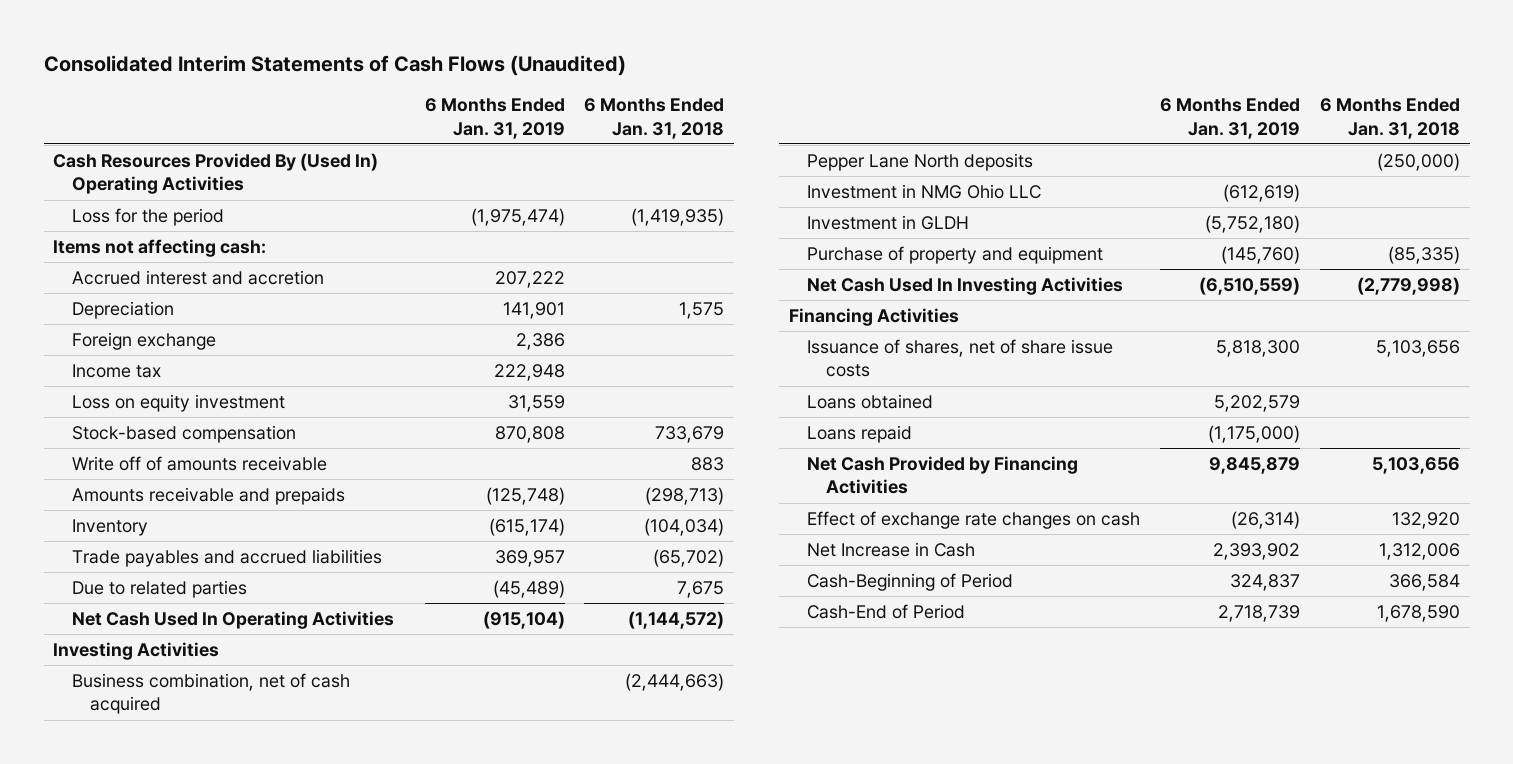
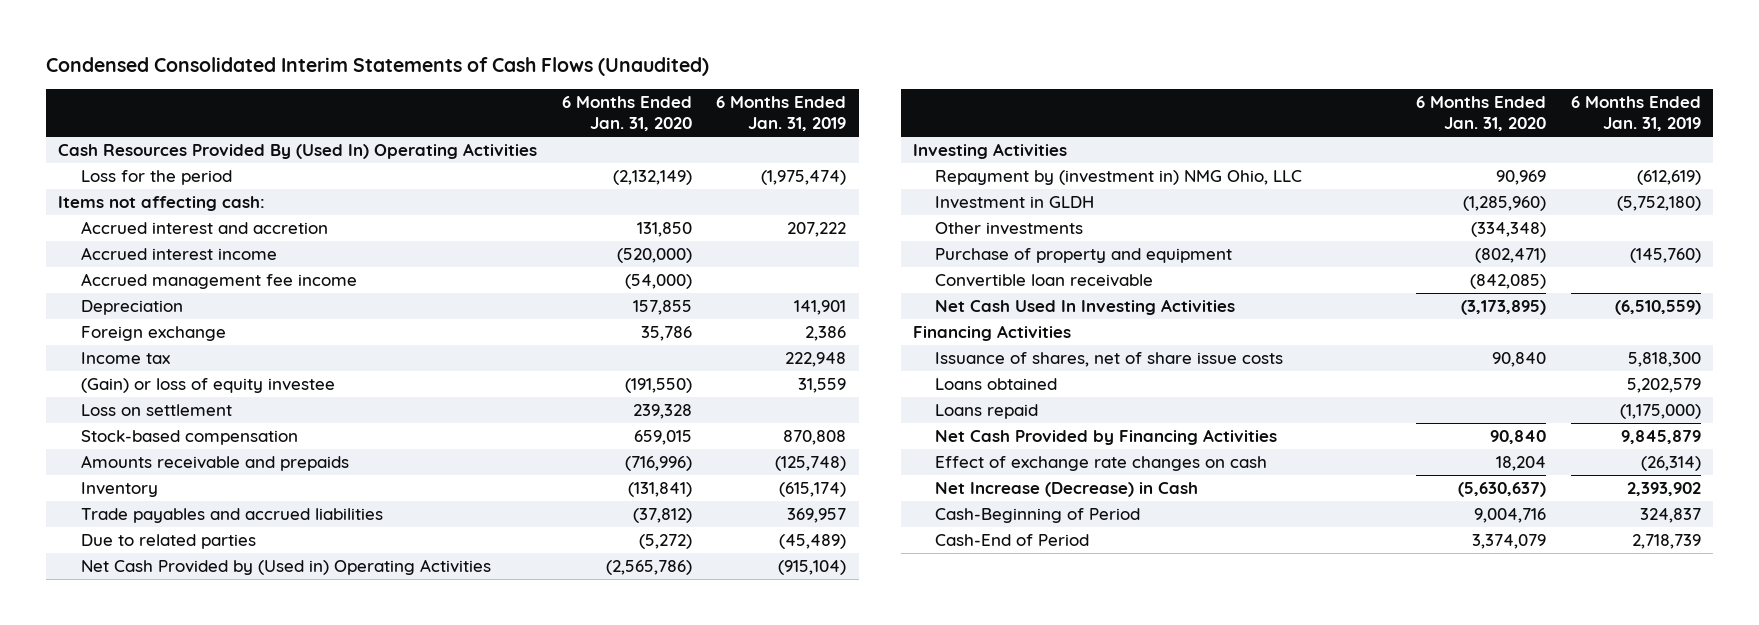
- Consolidated Interim Statements of Cash Flows (Unaudited)
+ Condensed Consolidated Interim Statements of Cash Flows (Unaudited)
- | 6 Months Ended Jan. 31, 2019 | 6 Months Ended Jan. 31, 2018
+ | 6 Months Ended Jan. 31, 2020 | 6 Months Ended Jan. 31, 2019
+ Accrued interest income | (520,000) |
+ Accrued management fee income | (54,000) |
- Loss on equity investment | 31,559 |
+ (Gain) or loss of equity investee | (191,550) | 31,559
+ Loss on settlement | 239,328 |
- Write off of amounts receivable | | 883
- Net Cash Used In Operating Activities | (915,104) | (1,144,572)
+ Net Cash Provided by (Used in) Operating Activities | (2,565,786) | (915,104)
- Business combination, net of cash acquired | | (2,444,663)
- Pepper Lane North deposits | | (250,000)
- Investment in NMG Ohio LLC | (612,619) |
+ Repayment by (investment in) NMG Ohio, LLC | 90,969 | (612,619)
+ Other investments | (334,348) |
+ Convertible loan receivable | (842,085) |
- Net Increase in Cash | 2,393,902 | 1,312,006
+ Net Increase (Decrease) in Cash | (5,630,637) | 2,393,902

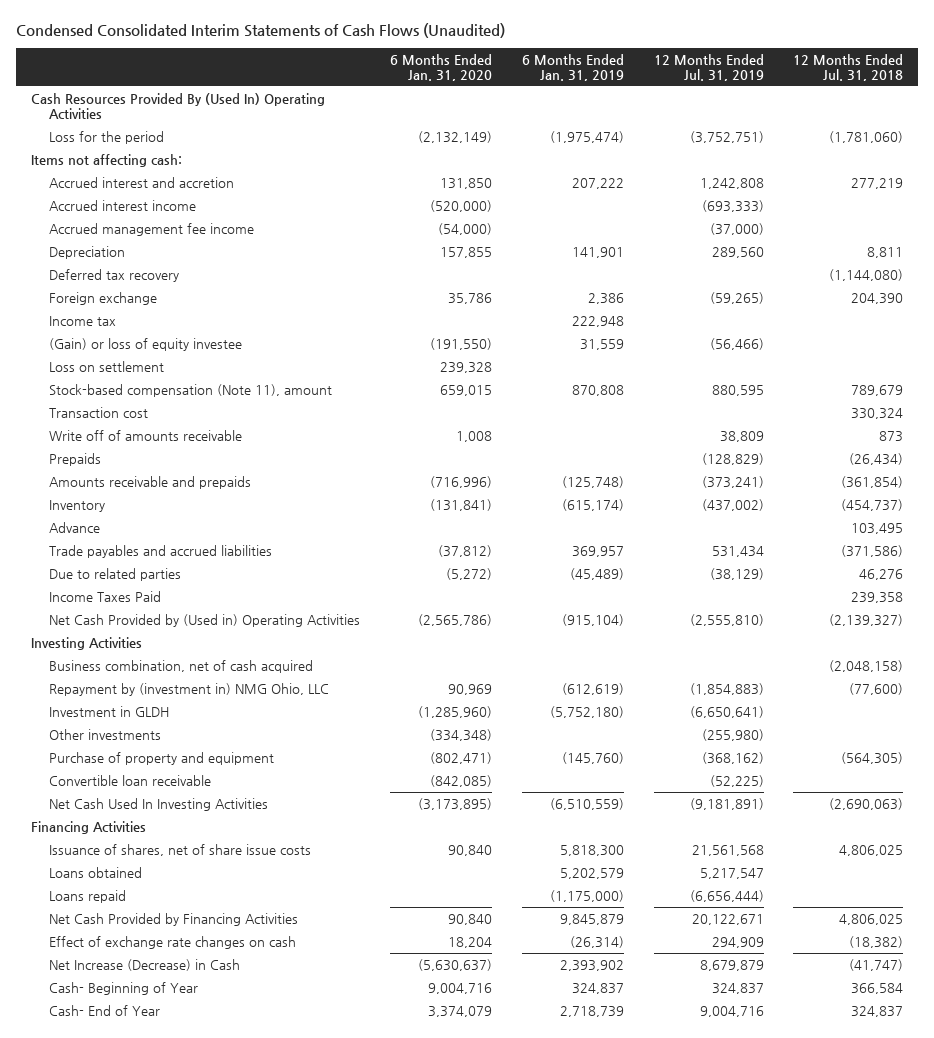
- | 6 Months Ended Jan. 31, 2020 | 6 Months Ended Jan. 31, 2019
+ | 6 Months Ended Jan. 31, 2020 | 6 Months Ended Jan. 31, 2019 | 12 Months Ended Jul. 31, 2019 | 12 Months Ended Jul. 31, 2018
+ Deferred tax recovery | | | | (1,144,080)
- Stock-based compensation | 659,015 | 870,808
+ Stock-based compensation (Note 11), amount | 659,015 | 870,808 | 880,595 | 789,679
+ Transaction cost | | | | 330,324
+ Write off of amounts receivable | 1,008 | | 38,809 | 873
+ Prepaids | | | (128,829) | (26,434)
+ Advance | | | | 103,495
+ Income Taxes Paid | | | | 239,358
+ Business combination, net of cash acquired | | | | (2,048,158)
- Cash-Beginning of Period | 9,004,716 | 324,837
- Cash-End of Period | 3,374,079 | 2,718,739
+ Cash- Beginning of Year | 9,004,716 | 324,837 | 324,837 | 366,584
+ Cash- End of Year | 3,374,079 | 2,718,739 | 9,004,716 | 324,837

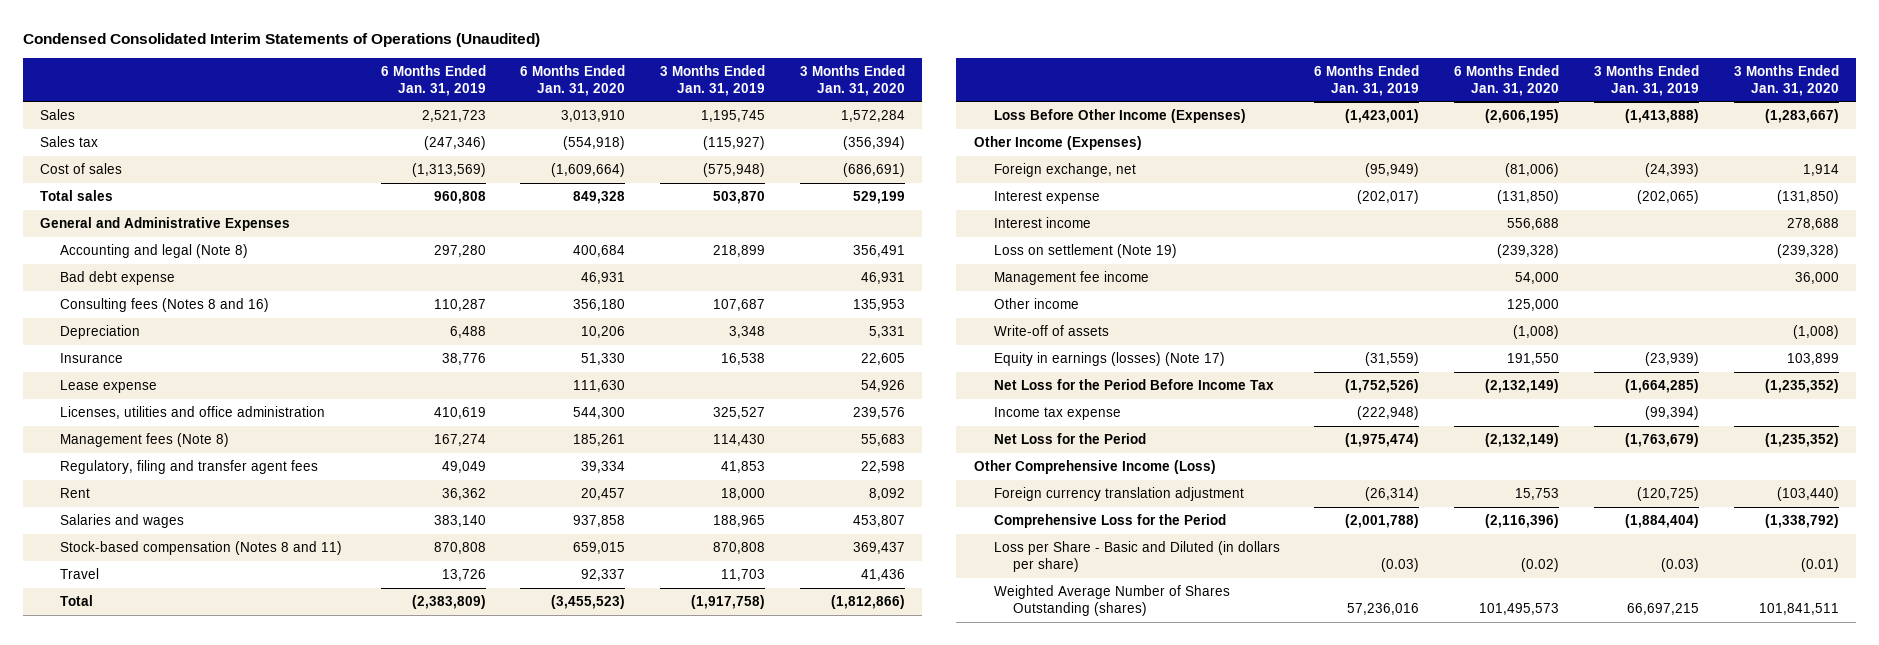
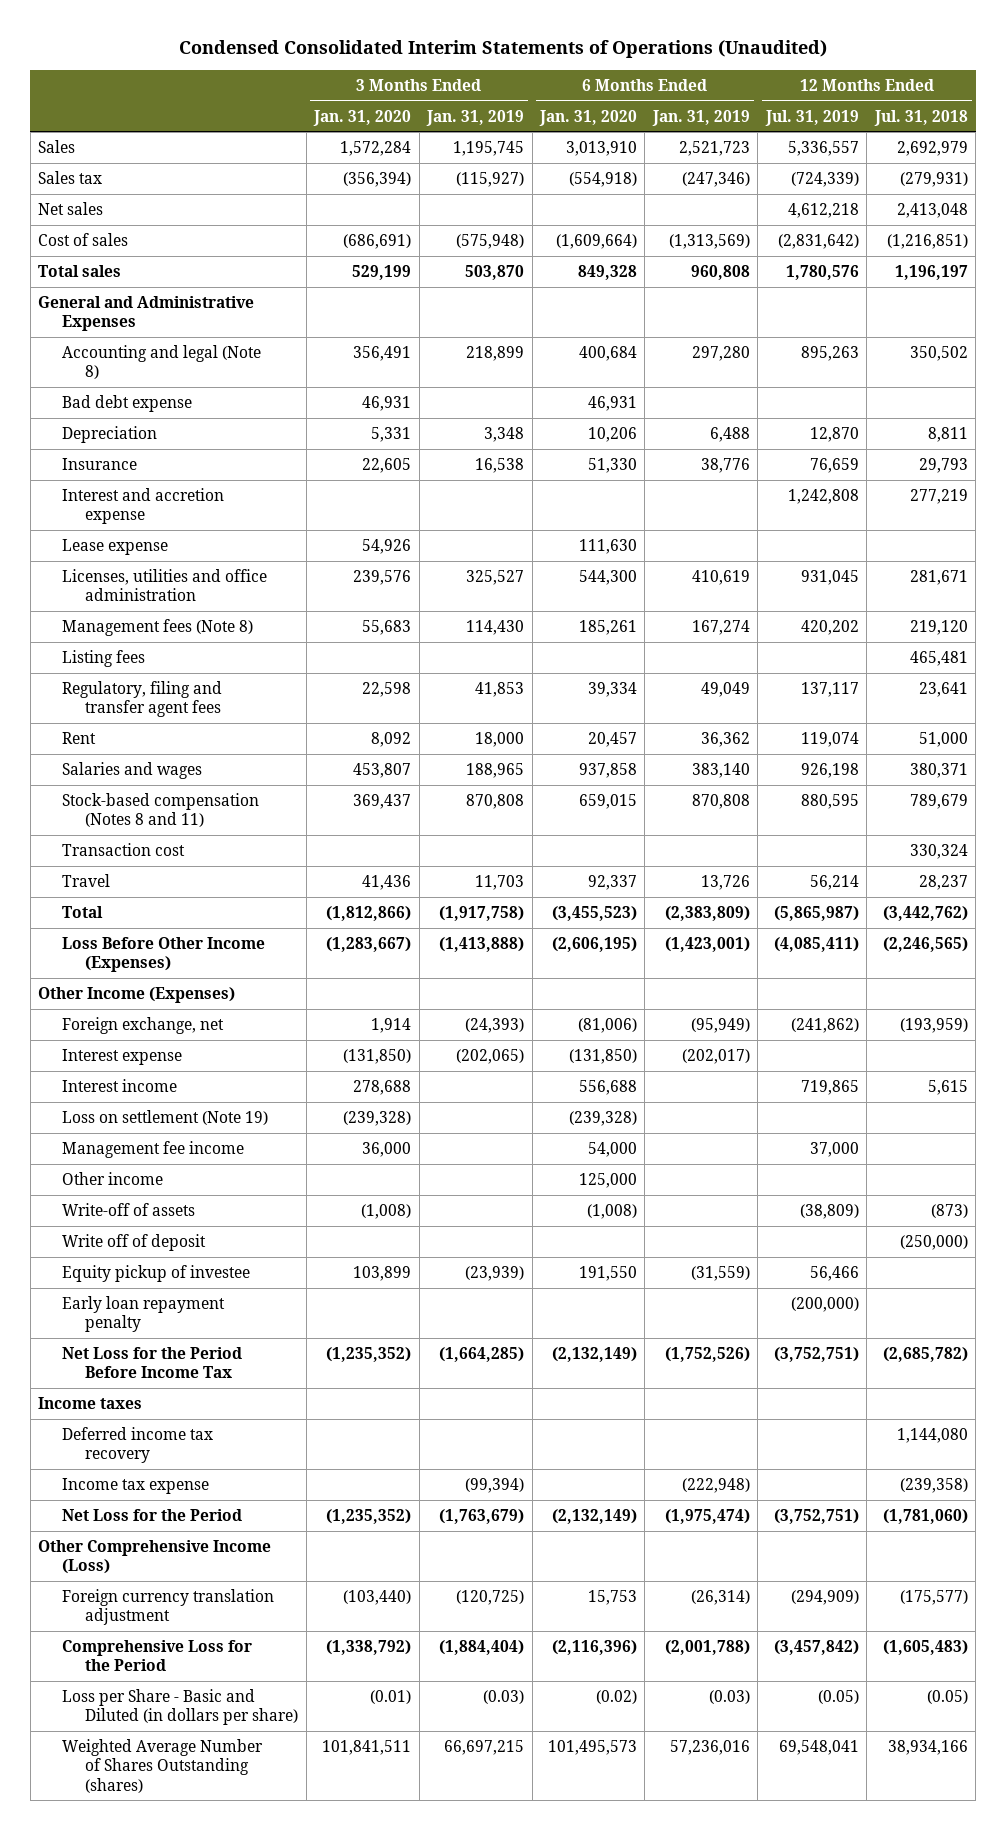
- | 6 Months Ended Jan. 31, 2019 | 6 Months Ended Jan. 31, 2020 | 3 Months Ended Jan. 31, 2019 | 3 Months Ended Jan. 31, 2020
+ | 3 Months Ended Jan. 31, 2020 | 3 Months Ended Jan. 31, 2019 | 6 Months Ended Jan. 31, 2020 | 6 Months Ended Jan. 31, 2019 | 12 Months Ended Jul. 31, 2019 | 12 Months Ended Jul. 31, 2018
+ Net sales | | | | | 4,612,218 | 2,413,048
- Consulting fees (Notes 8 and 16) | 110,287 | 356,180 | 107,687 | 135,953
+ Interest and accretion expense | | | | | 1,242,808 | 277,219
+ Listing fees | | | | | | 465,481
+ Transaction cost | | | | | | 330,324
- Equity in earnings (losses) (Note 17) | (31,559) | 191,550 | (23,939) | 103,899
+ Write off of deposit | | | | | | (250,000)
+ Equity pickup of investee | 103,899 | (23,939) | 191,550 | (31,559) | 56,466 |
+ Early loan repayment penalty | | | | | (200,000) |
+ Income taxes
+ Deferred income tax recovery | | | | | | 1,144,080

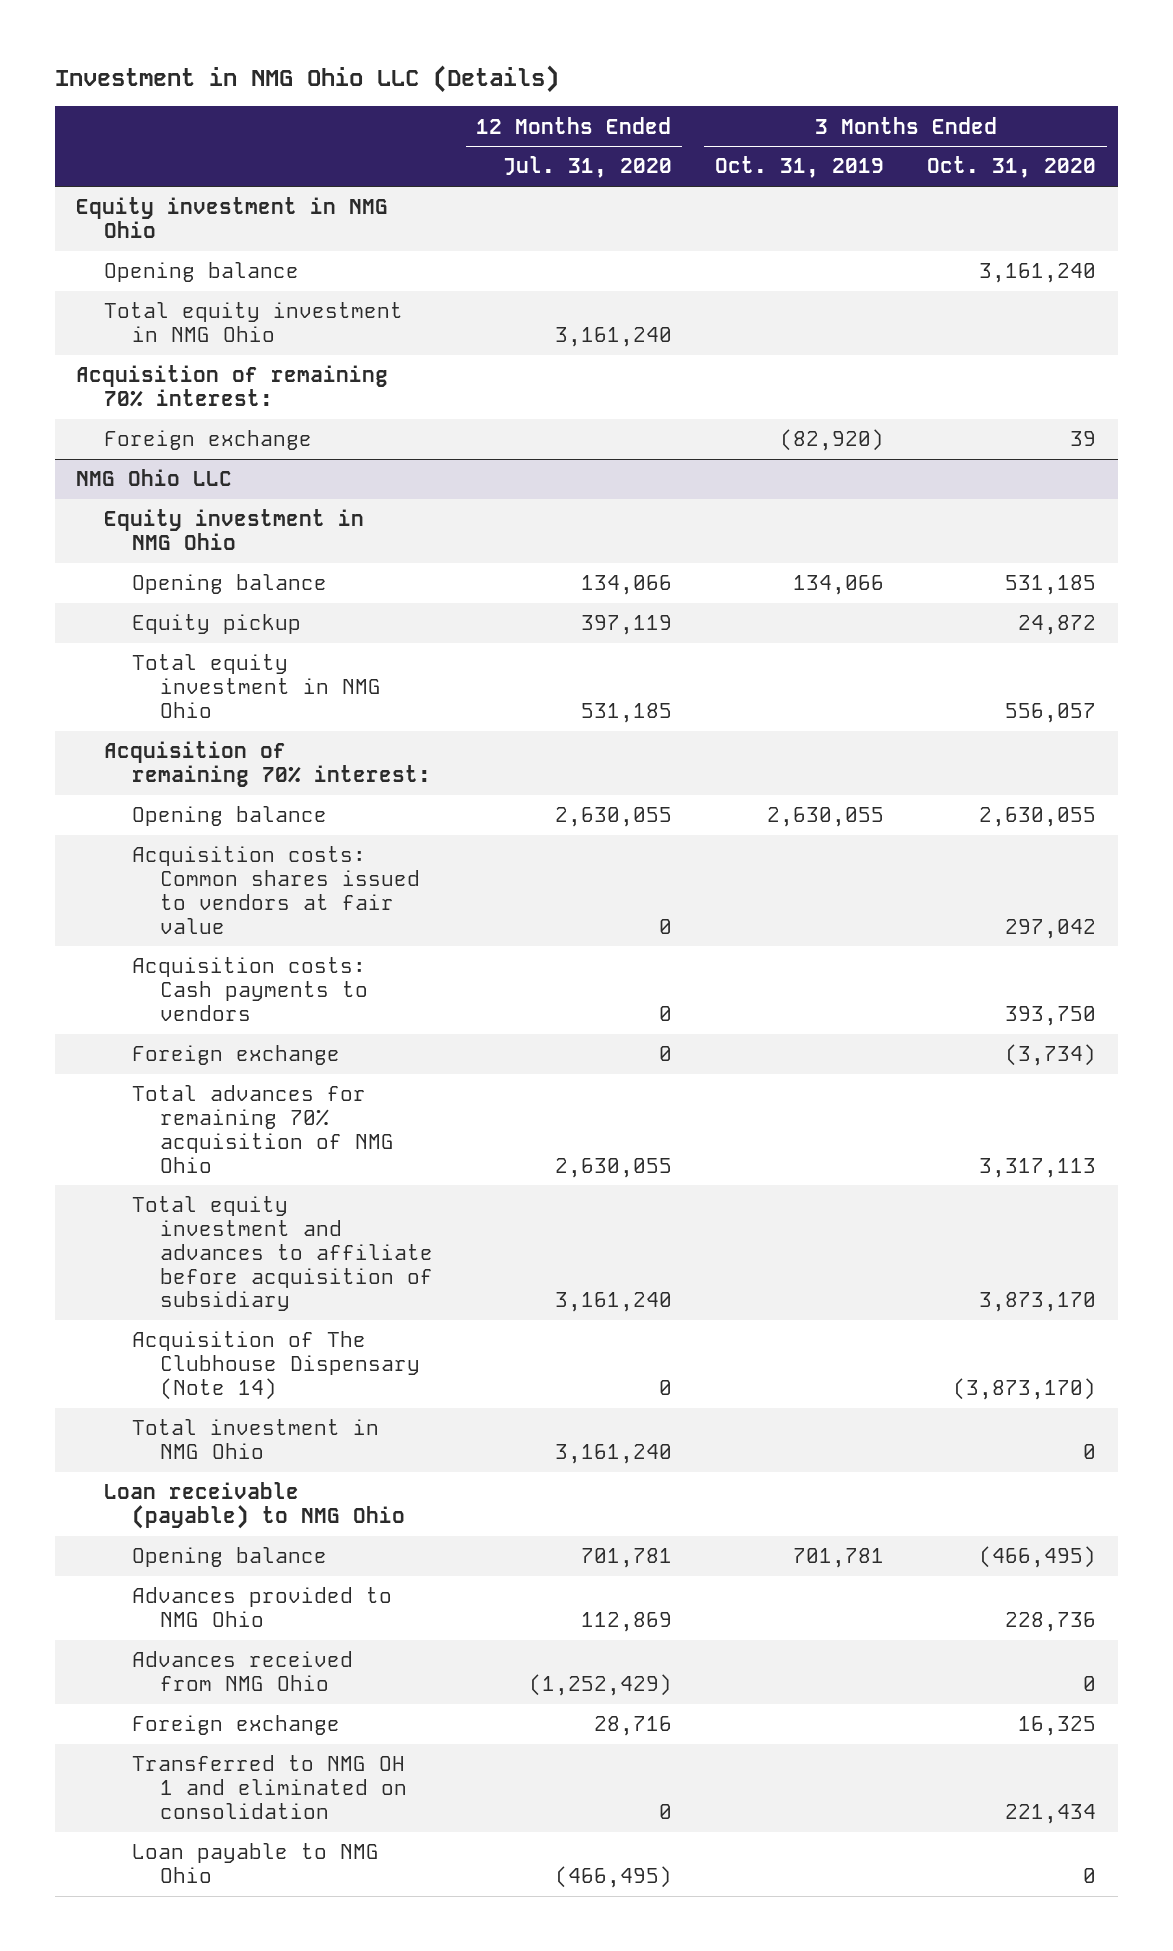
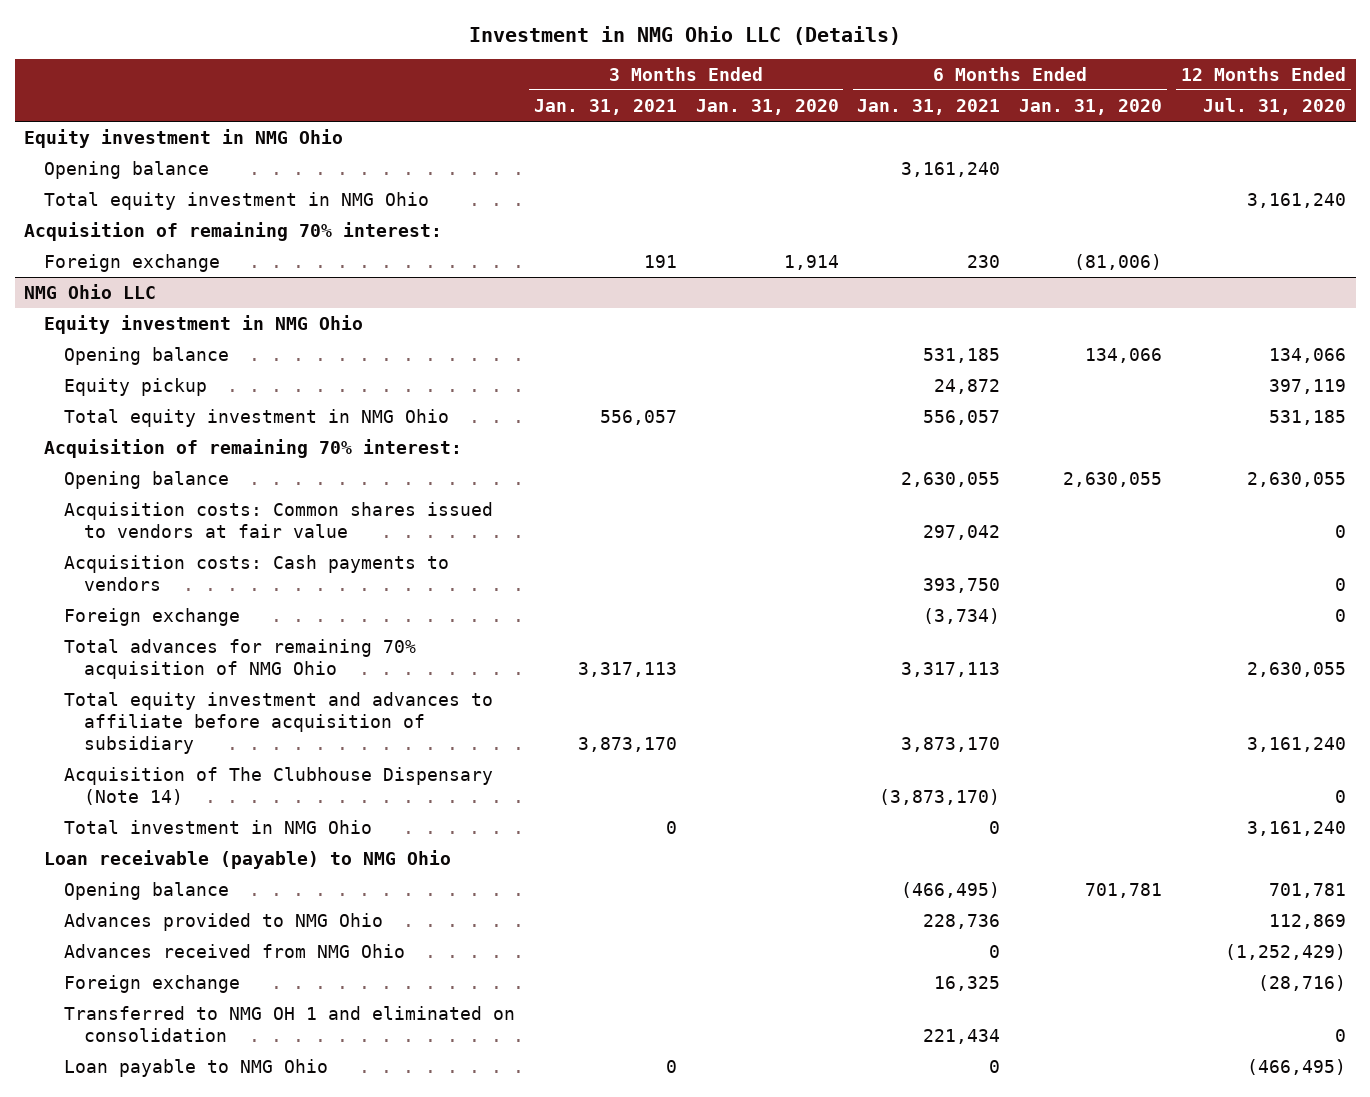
- | 12 Months Ended Jul. 31, 2020 | 3 Months Ended Oct. 31, 2019 | 3 Months Ended Oct. 31, 2020
+ | 3 Months Ended Jan. 31, 2021 | 3 Months Ended Jan. 31, 2020 | 6 Months Ended Jan. 31, 2021 | 6 Months Ended Jan. 31, 2020 | 12 Months Ended Jul. 31, 2020
@ NMG Ohio LLC
- Foreign exchange | 28,716 | | 16,325
+ Foreign exchange | | | 16,325 | | (28,716)

